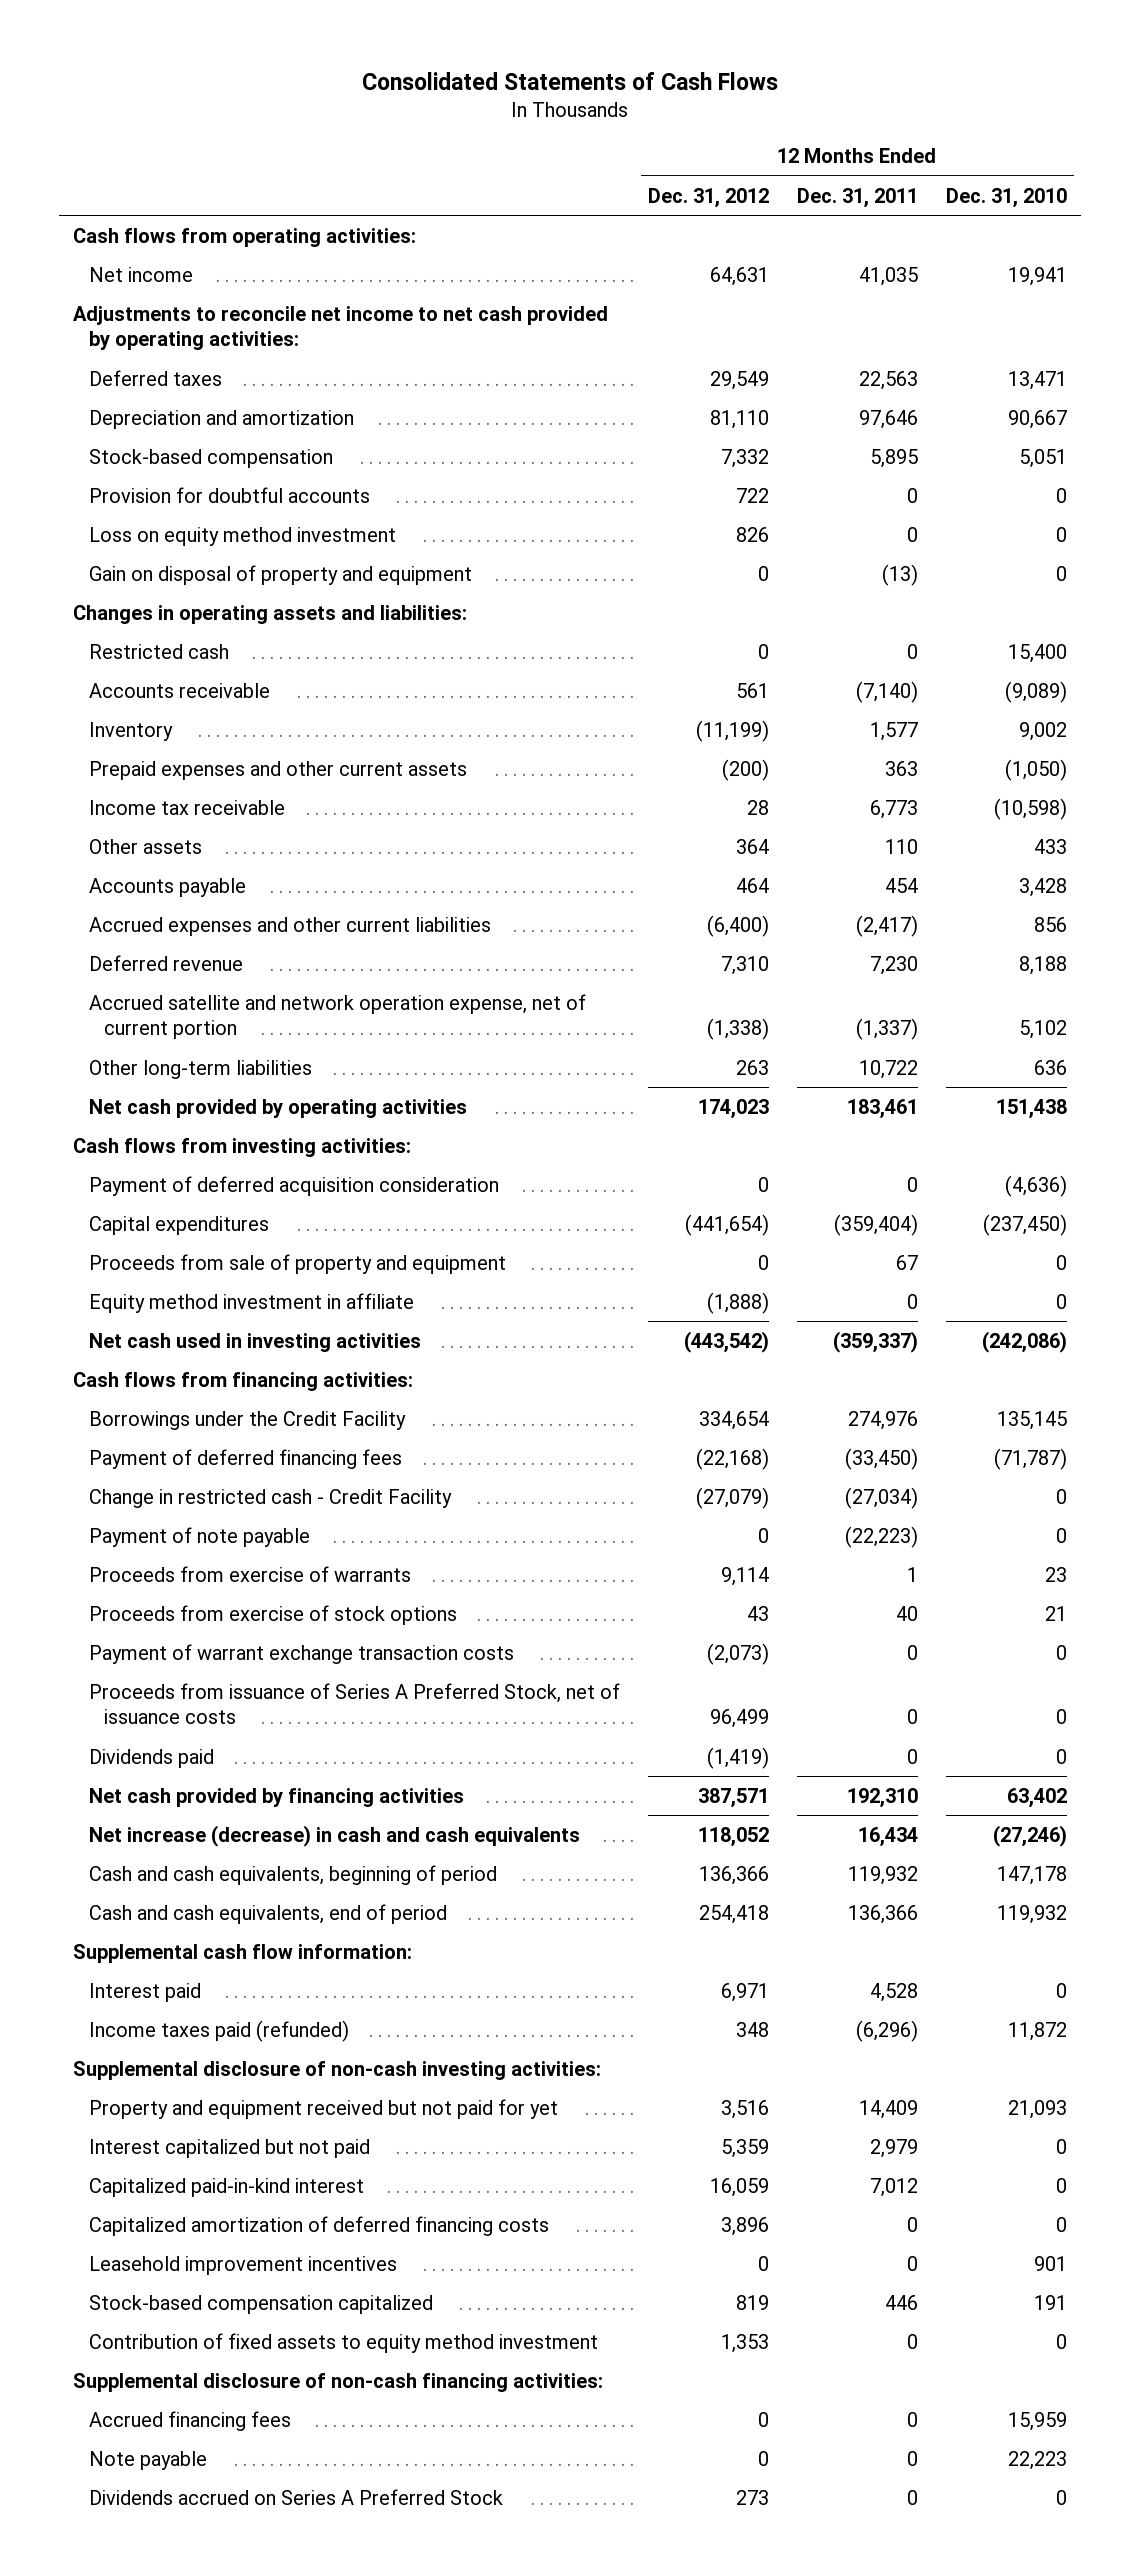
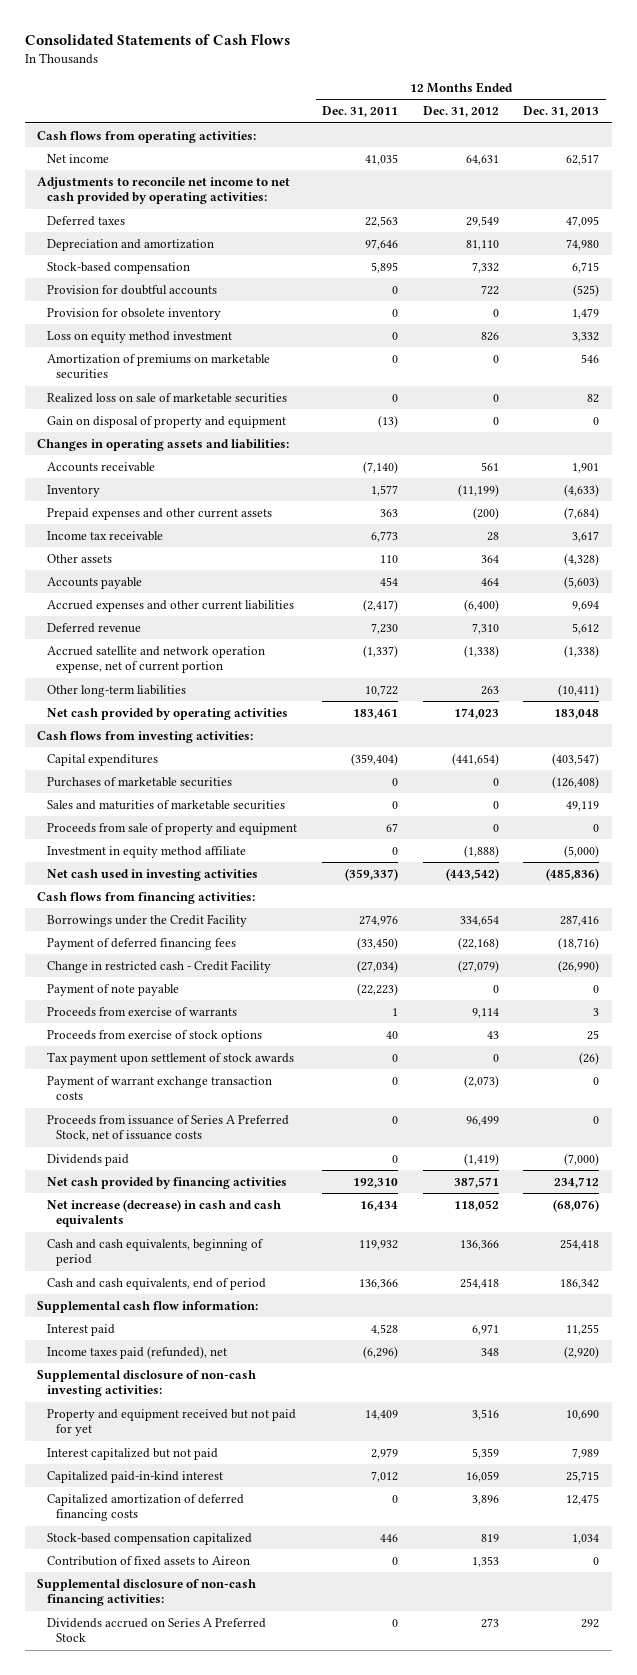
- | 12 Months Ended Dec. 31, 2012 | 12 Months Ended Dec. 31, 2011 | 12 Months Ended Dec. 31, 2010
+ | 12 Months Ended Dec. 31, 2011 | 12 Months Ended Dec. 31, 2012 | 12 Months Ended Dec. 31, 2013
+ Provision for obsolete inventory | 0 | 0 | 1,479
+ Amortization of premiums on marketable securities | 0 | 0 | 546
+ Realized loss on sale of marketable securities | 0 | 0 | 82
- Restricted cash | 0 | 0 | 15,400
- Payment of deferred acquisition consideration | 0 | 0 | (4,636)
+ Purchases of marketable securities | 0 | 0 | (126,408)
+ Sales and maturities of marketable securities | 0 | 0 | 49,119
- Equity method investment in affiliate | (1,888) | 0 | 0
+ Investment in equity method affiliate | 0 | (1,888) | (5,000)
+ Tax payment upon settlement of stock awards | 0 | 0 | (26)
- Income taxes paid (refunded) | 348 | (6,296) | 11,872
+ Income taxes paid (refunded), net | (6,296) | 348 | (2,920)
- Leasehold improvement incentives | 0 | 0 | 901
- Contribution of fixed assets to equity method investment | 1,353 | 0 | 0
+ Contribution of fixed assets to Aireon | 0 | 1,353 | 0
- Accrued financing fees | 0 | 0 | 15,959
- Note payable | 0 | 0 | 22,223

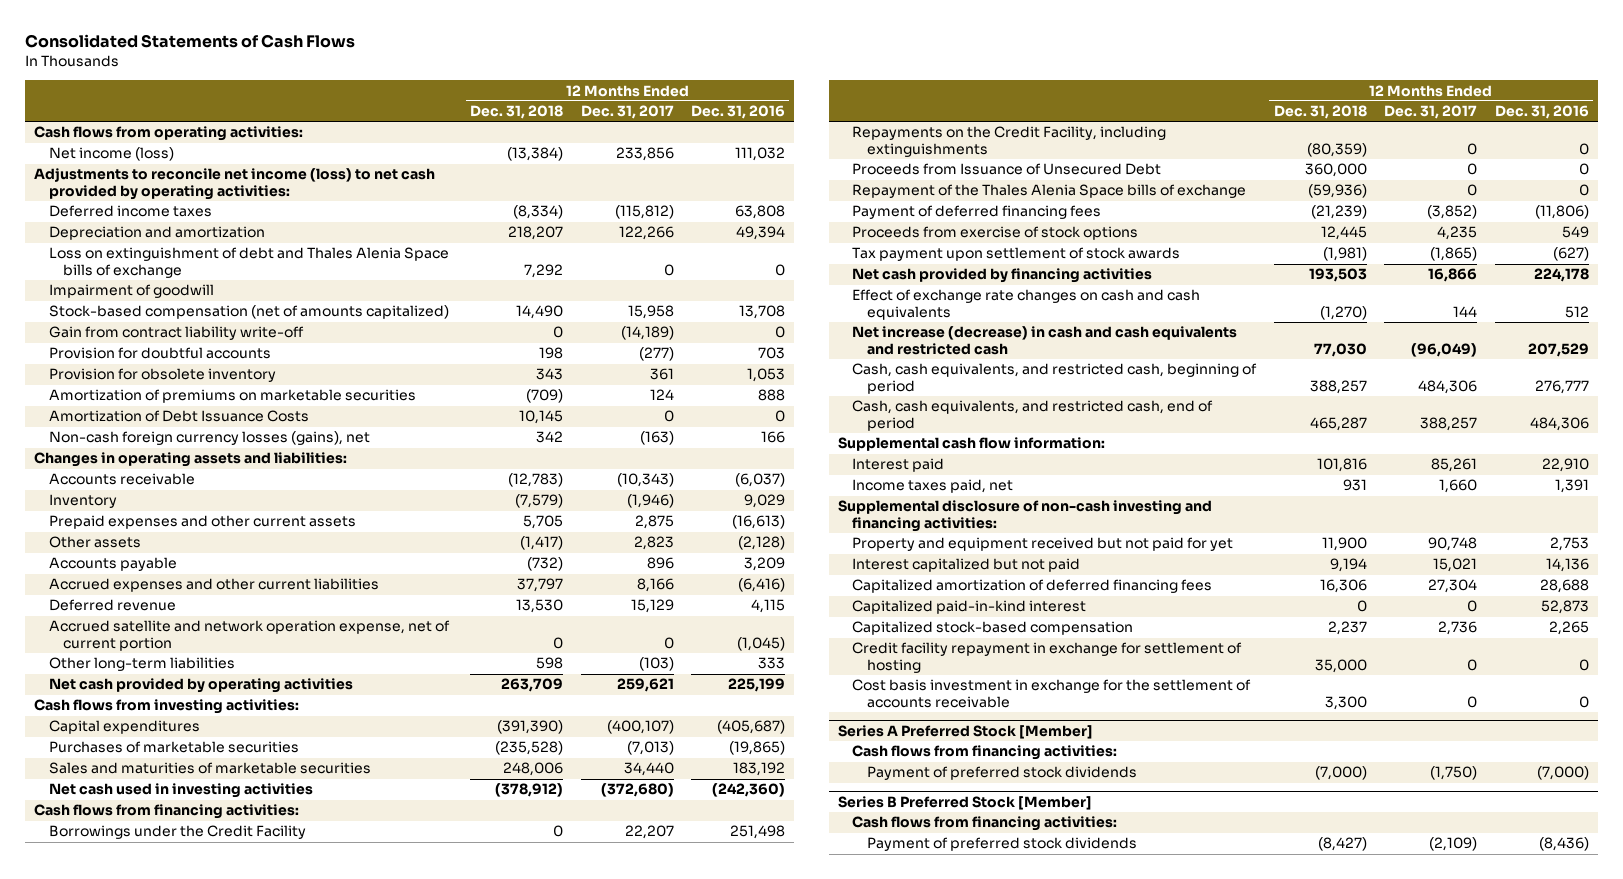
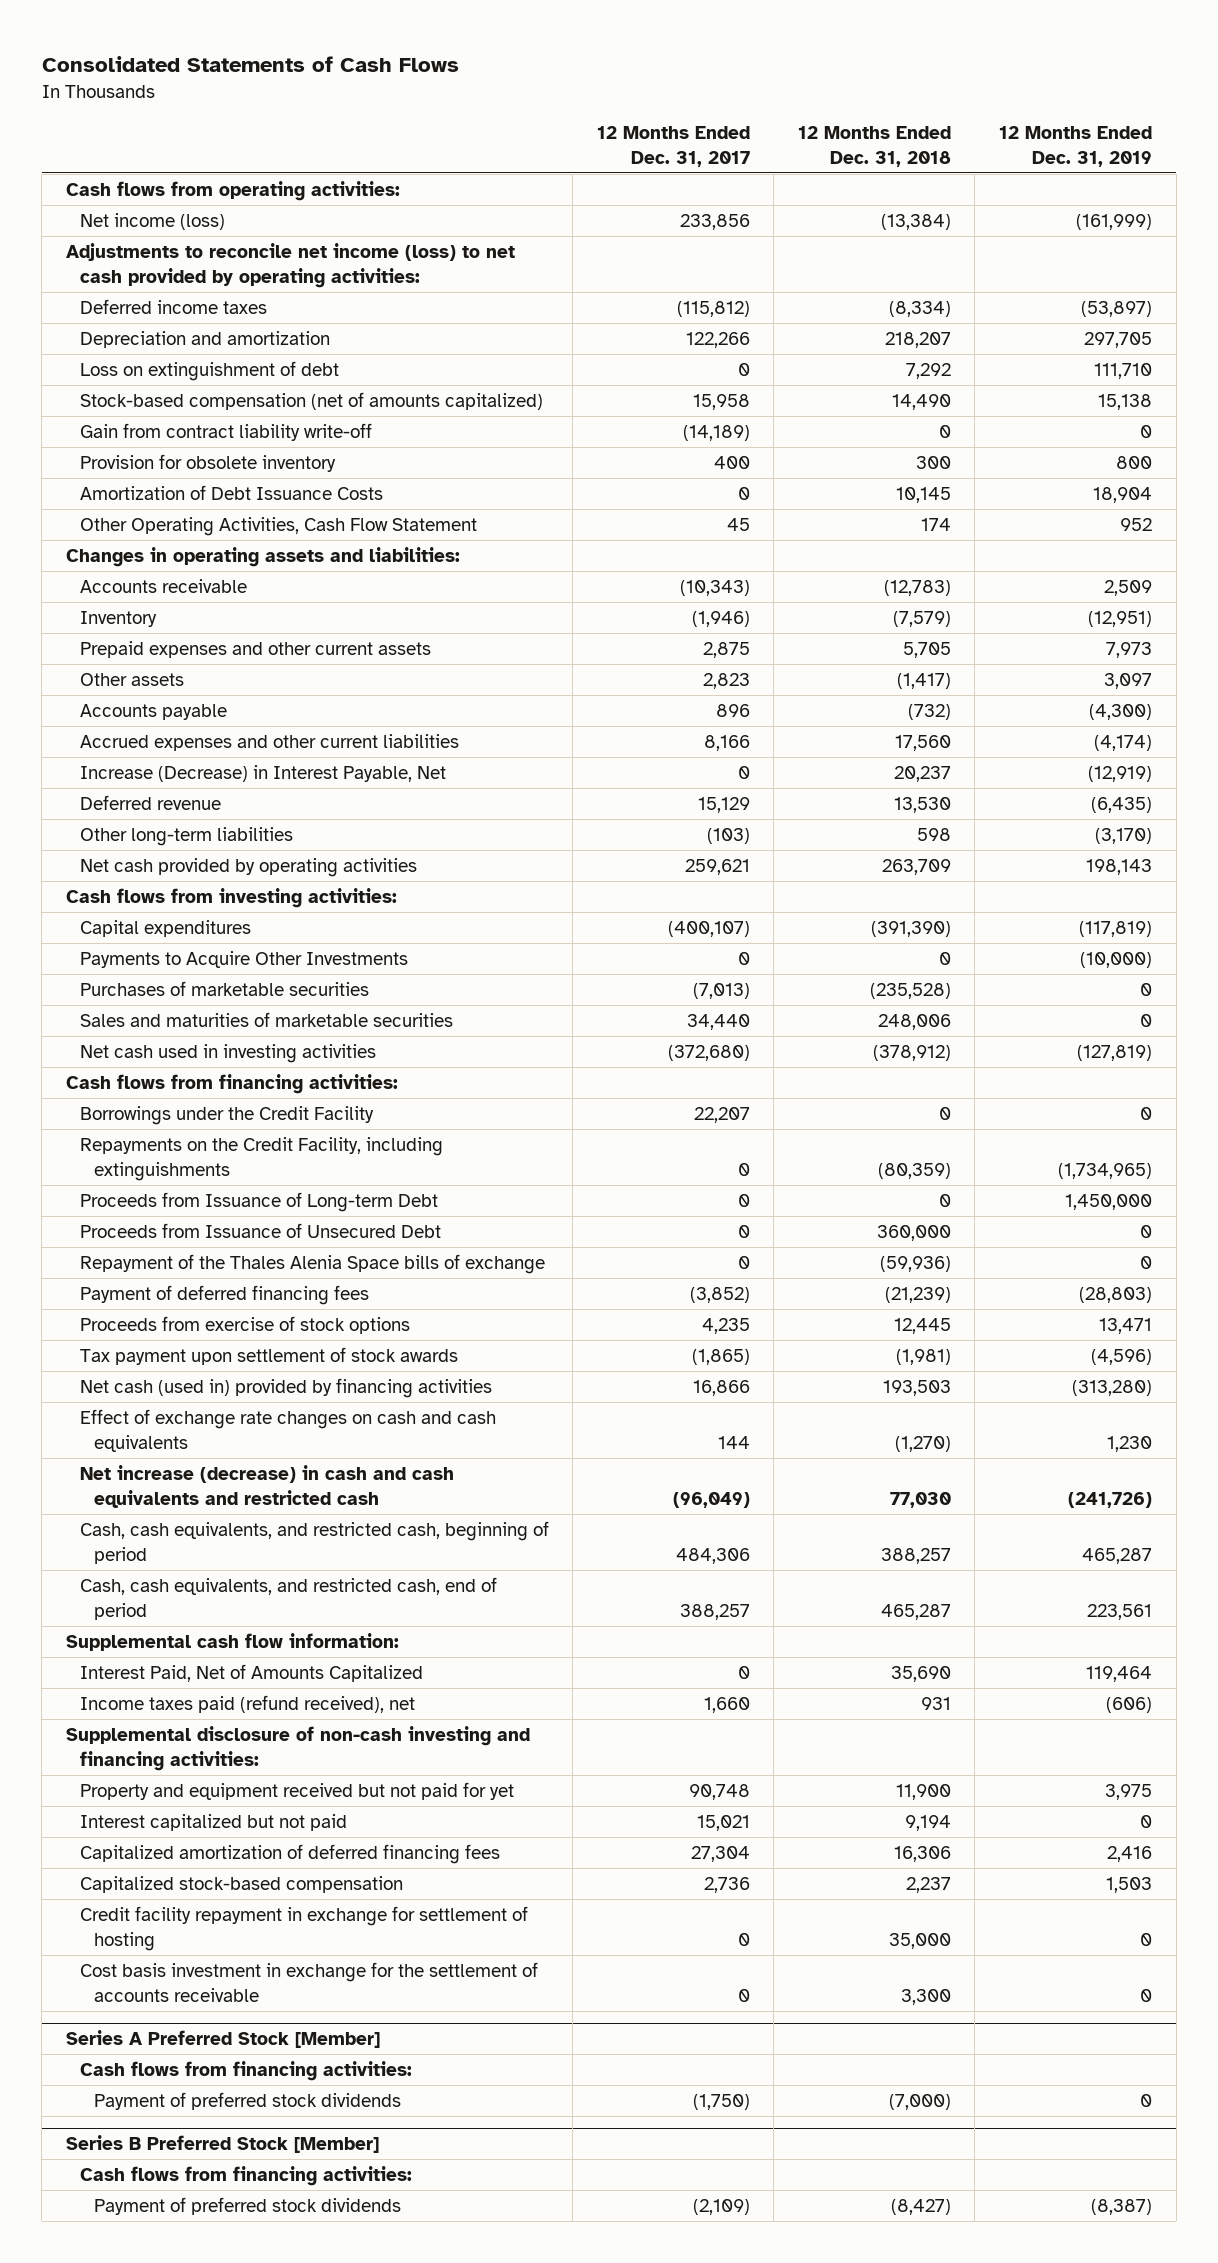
- | 12 Months Ended Dec. 31, 2018 | 12 Months Ended Dec. 31, 2017 | 12 Months Ended Dec. 31, 2016
+ | 12 Months Ended Dec. 31, 2017 | 12 Months Ended Dec. 31, 2018 | 12 Months Ended Dec. 31, 2019
- Loss on extinguishment of debt and Thales Alenia Space bills of exchange | 7,292 | 0 | 0
- Impairment of goodwill
+ Loss on extinguishment of debt | 0 | 7,292 | 111,710
- Provision for doubtful accounts | 198 | (277) | 703
- Provision for obsolete inventory | 343 | 361 | 1,053
- Amortization of premiums on marketable securities | (709) | 124 | 888
+ Provision for obsolete inventory | 400 | 300 | 800
- Non-cash foreign currency losses (gains), net | 342 | (163) | 166
+ Other Operating Activities, Cash Flow Statement | 45 | 174 | 952
- Accrued expenses and other current liabilities | 37,797 | 8,166 | (6,416)
+ Accrued expenses and other current liabilities | 8,166 | 17,560 | (4,174)
+ Increase (Decrease) in Interest Payable, Net | 0 | 20,237 | (12,919)
- Accrued satellite and network operation expense, net of current portion | 0 | 0 | (1,045)
+ Payments to Acquire Other Investments | 0 | 0 | (10,000)
+ Proceeds from Issuance of Long-term Debt | 0 | 0 | 1,450,000
- Net cash provided by financing activities | 193,503 | 16,866 | 224,178
+ Net cash (used in) provided by financing activities | 16,866 | 193,503 | (313,280)
- Interest paid | 101,816 | 85,261 | 22,910
- Income taxes paid, net | 931 | 1,660 | 1,391
+ Interest Paid, Net of Amounts Capitalized | 0 | 35,690 | 119,464
+ Income taxes paid (refund received), net | 1,660 | 931 | (606)
- Capitalized paid-in-kind interest | 0 | 0 | 52,873

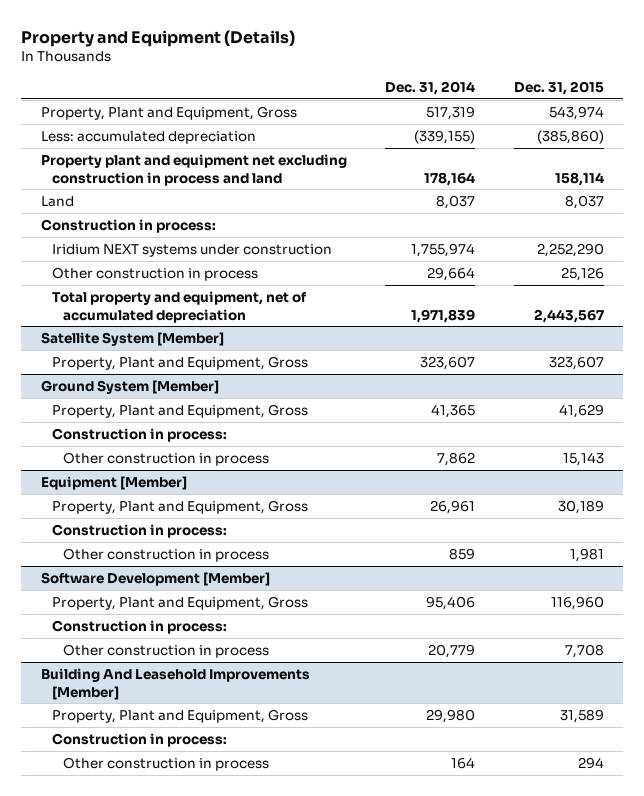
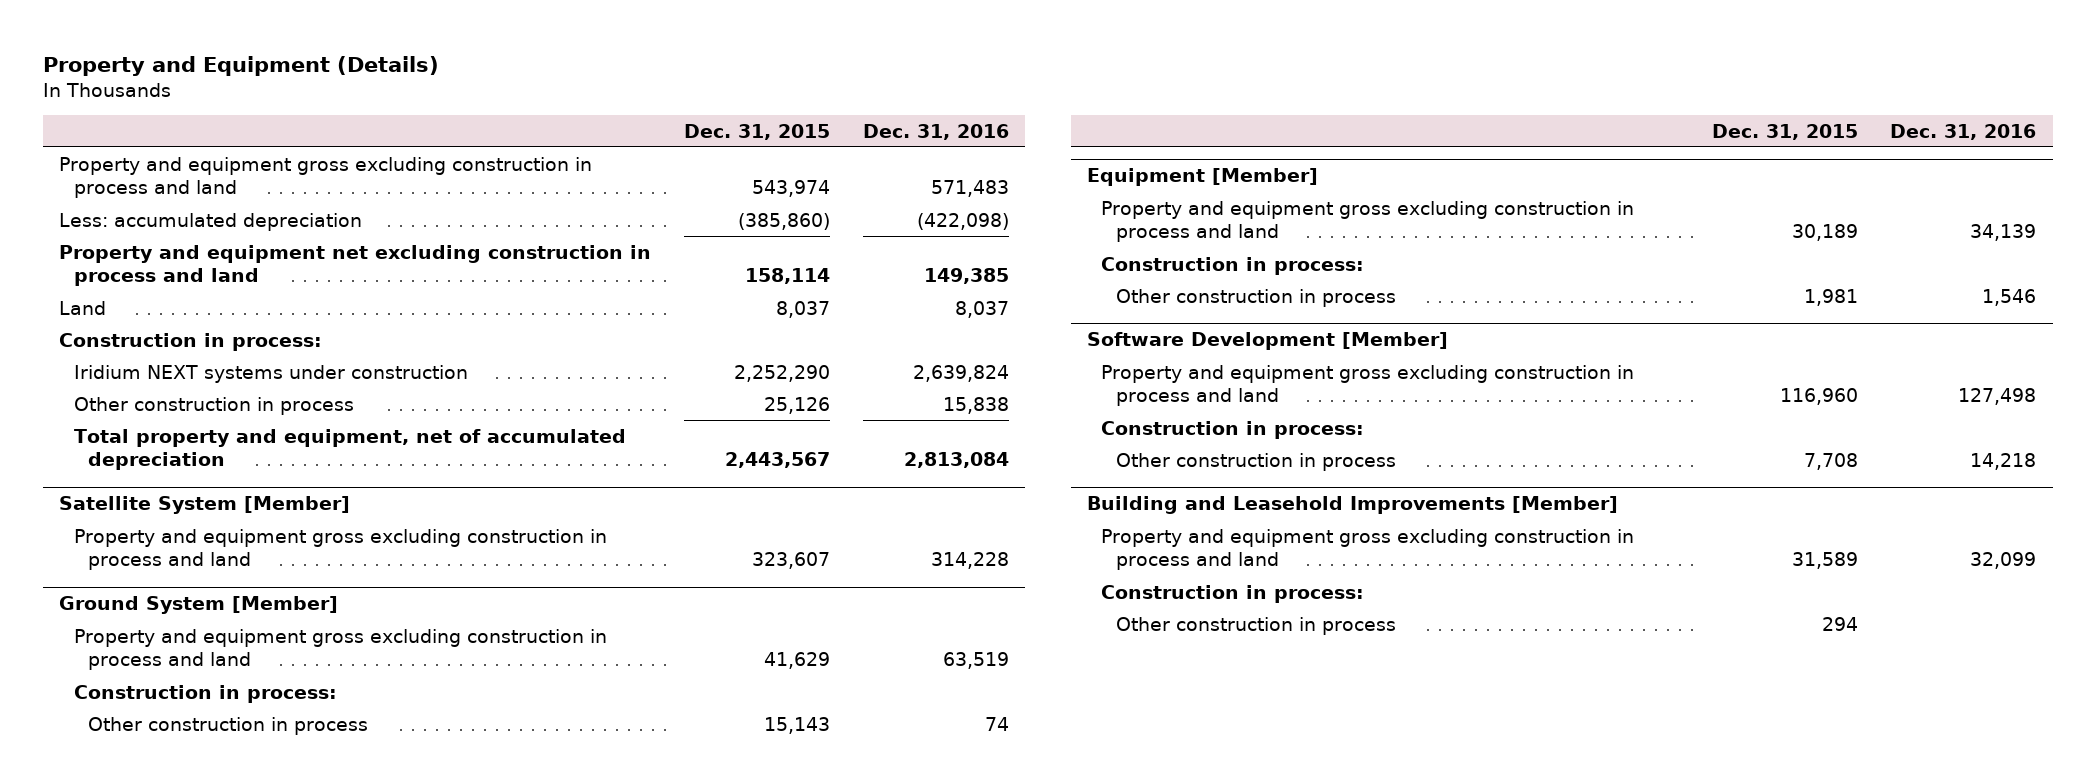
- | Dec. 31, 2014 | Dec. 31, 2015
+ | Dec. 31, 2015 | Dec. 31, 2016
- Property, Plant and Equipment, Gross | 517,319 | 543,974
+ Property and equipment gross excluding construction in process and land | 543,974 | 571,483
- Property plant and equipment net excluding construction in process and land | 178,164 | 158,114
+ Property and equipment net excluding construction in process and land | 158,114 | 149,385
@ Satellite System [Member]
- Property, Plant and Equipment, Gross | 323,607 | 323,607
+ Property and equipment gross excluding construction in process and land | 323,607 | 314,228
@ Ground System [Member]
- Property, Plant and Equipment, Gross | 41,365 | 41,629
+ Property and equipment gross excluding construction in process and land | 41,629 | 63,519
@ Equipment [Member]
- Property, Plant and Equipment, Gross | 26,961 | 30,189
+ Property and equipment gross excluding construction in process and land | 30,189 | 34,139
@ Software Development [Member]
- Property, Plant and Equipment, Gross | 95,406 | 116,960
+ Property and equipment gross excluding construction in process and land | 116,960 | 127,498
- Building And Leasehold Improvements [Member]
- Property, Plant and Equipment, Gross | 29,980 | 31,589
+ Building and Leasehold Improvements [Member]
+ Property and equipment gross excluding construction in process and land | 31,589 | 32,099

